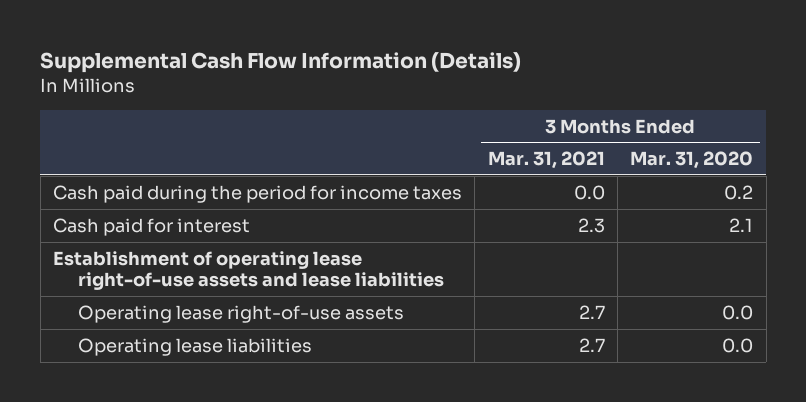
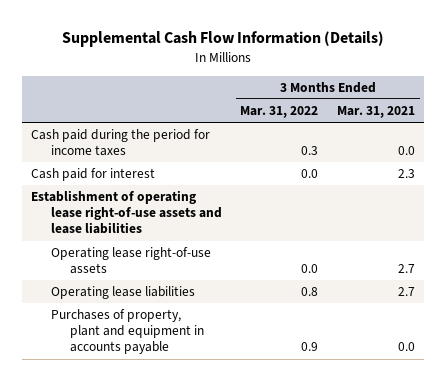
- | 3 Months Ended Mar. 31, 2021 | 3 Months Ended Mar. 31, 2020
+ | 3 Months Ended Mar. 31, 2022 | 3 Months Ended Mar. 31, 2021
+ Purchases of property, plant and equipment in accounts payable | 0.9 | 0.0

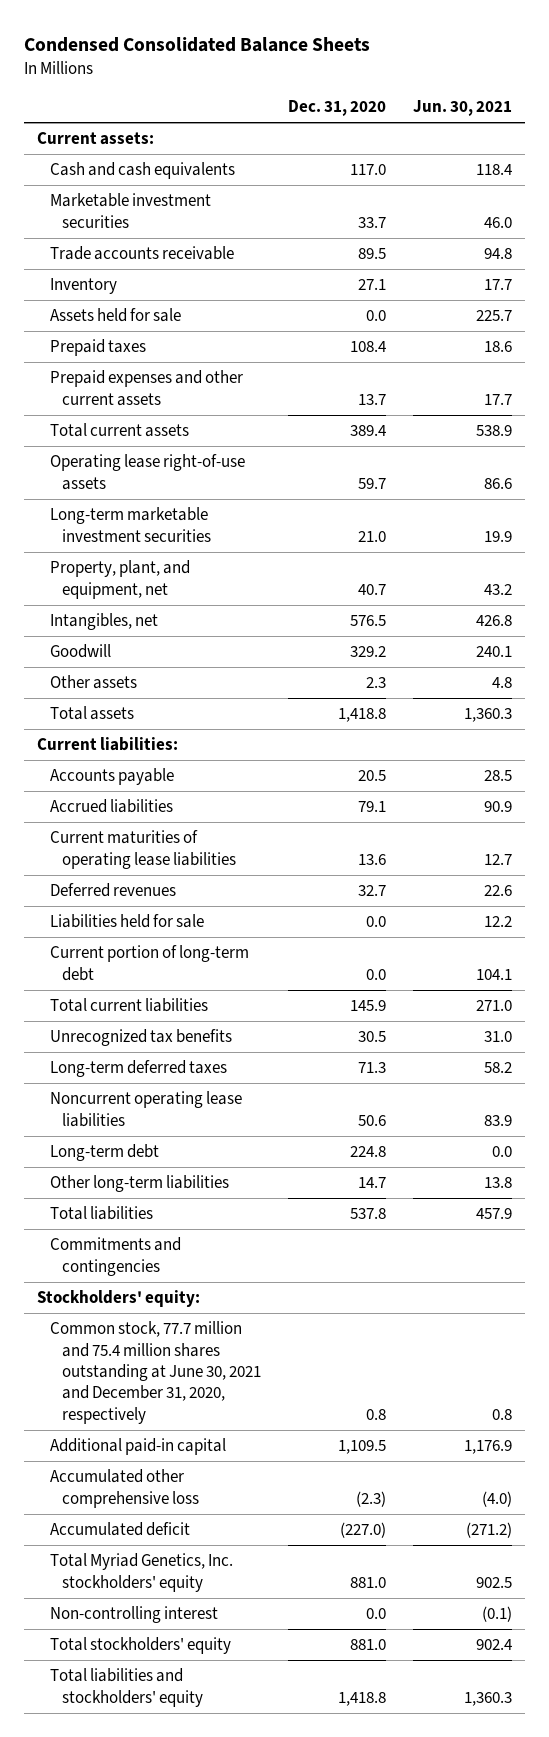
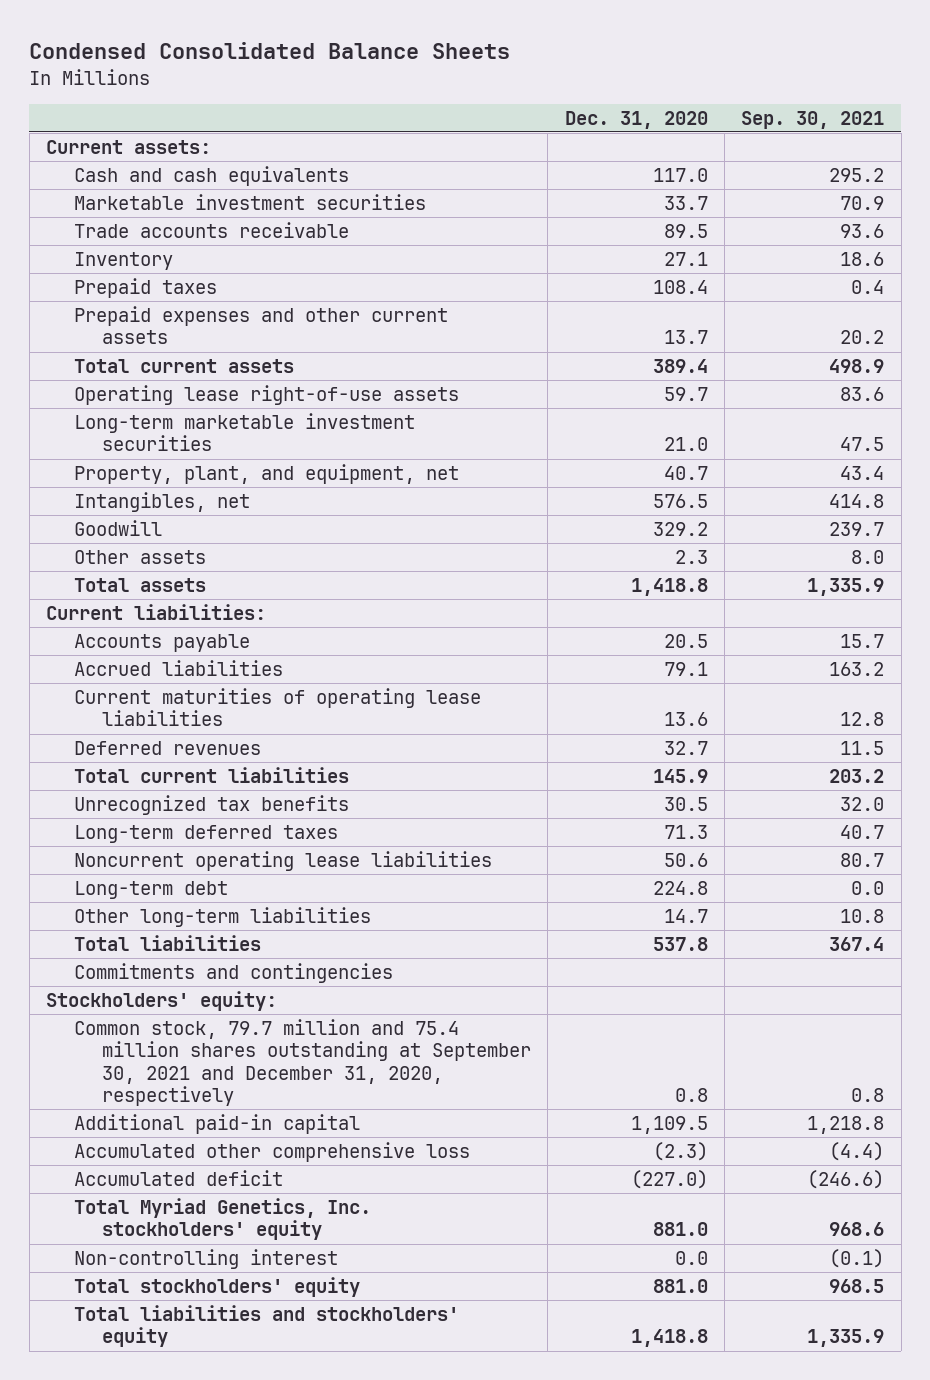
- | Dec. 31, 2020 | Jun. 30, 2021
+ | Dec. 31, 2020 | Sep. 30, 2021
- Assets held for sale | 0.0 | 225.7
- Liabilities held for sale | 0.0 | 12.2
- Current portion of long-term debt | 0.0 | 104.1
- Common stock, 77.7 million and 75.4 million shares outstanding at June 30, 2021 and December 31, 2020, respectively | 0.8 | 0.8
+ Common stock, 79.7 million and 75.4 million shares outstanding at September 30, 2021 and December 31, 2020, respectively | 0.8 | 0.8

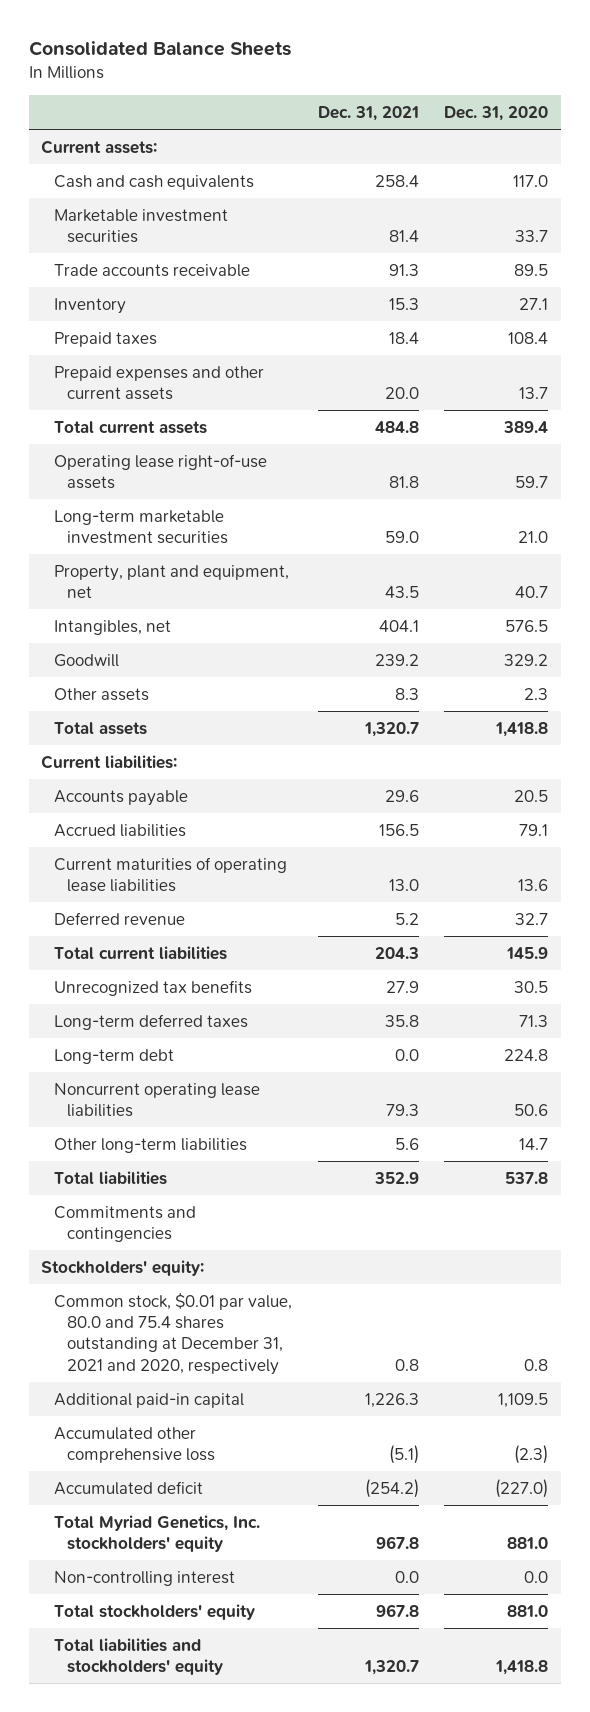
- Condensed Consolidated Balance Sheets
+ Consolidated Balance Sheets
- | Dec. 31, 2020 | Sep. 30, 2021
+ | Dec. 31, 2021 | Dec. 31, 2020
- Property, plant, and equipment, net | 40.7 | 43.4
+ Property, plant and equipment, net | 43.5 | 40.7
- Deferred revenues | 32.7 | 11.5
+ Deferred revenue | 5.2 | 32.7
moved down: Noncurrent operating lease liabilities | 79.3 | 50.6
- Common stock, 79.7 million and 75.4 million shares outstanding at September 30, 2021 and December 31, 2020, respectively | 0.8 | 0.8
+ Common stock, $0.01 par value, 80.0 and 75.4 shares outstanding at December 31, 2021 and 2020, respectively | 0.8 | 0.8

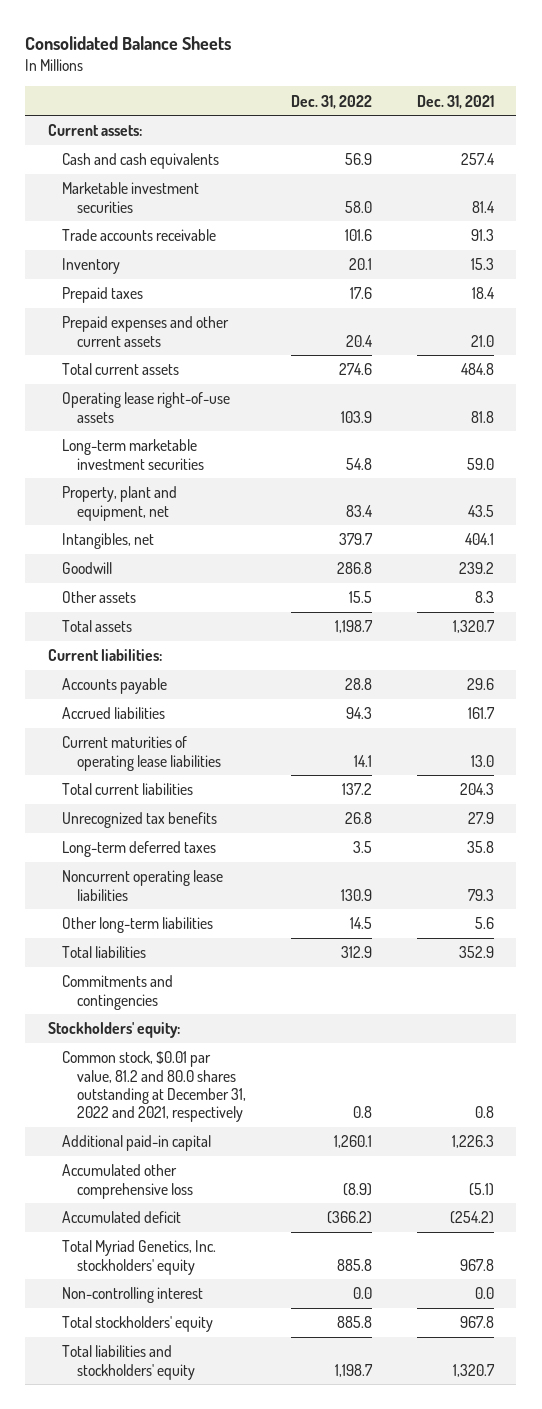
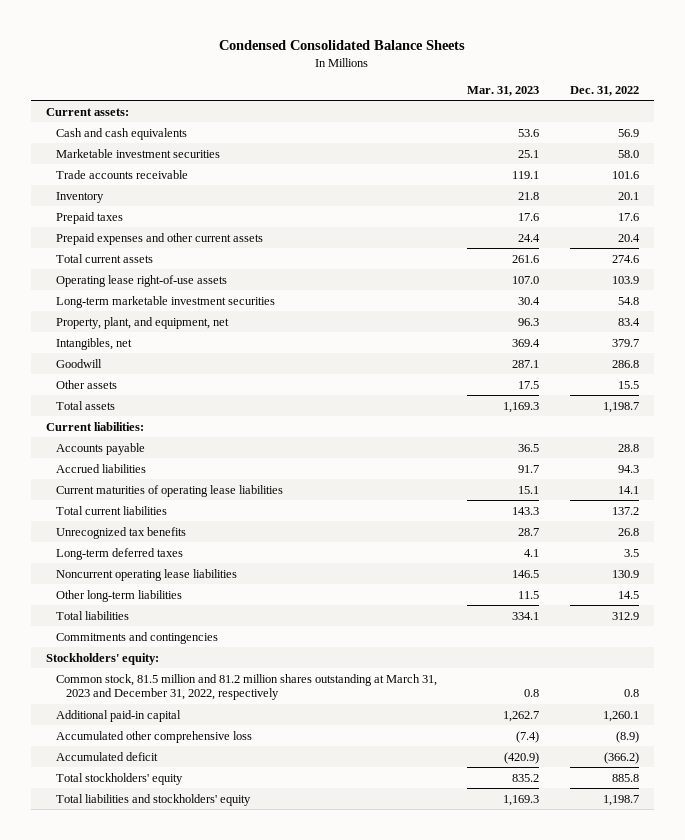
- Consolidated Balance Sheets
+ Condensed Consolidated Balance Sheets
- | Dec. 31, 2022 | Dec. 31, 2021
+ | Mar. 31, 2023 | Dec. 31, 2022
- Property, plant and equipment, net | 83.4 | 43.5
+ Property, plant, and equipment, net | 96.3 | 83.4
- Common stock, $0.01 par value, 81.2 and 80.0 shares outstanding at December 31, 2022 and 2021, respectively | 0.8 | 0.8
+ Common stock, 81.5 million and 81.2 million shares outstanding at March 31, 2023 and December 31, 2022, respectively | 0.8 | 0.8
- Total Myriad Genetics, Inc. stockholders' equity | 885.8 | 967.8
- Non-controlling interest | 0.0 | 0.0

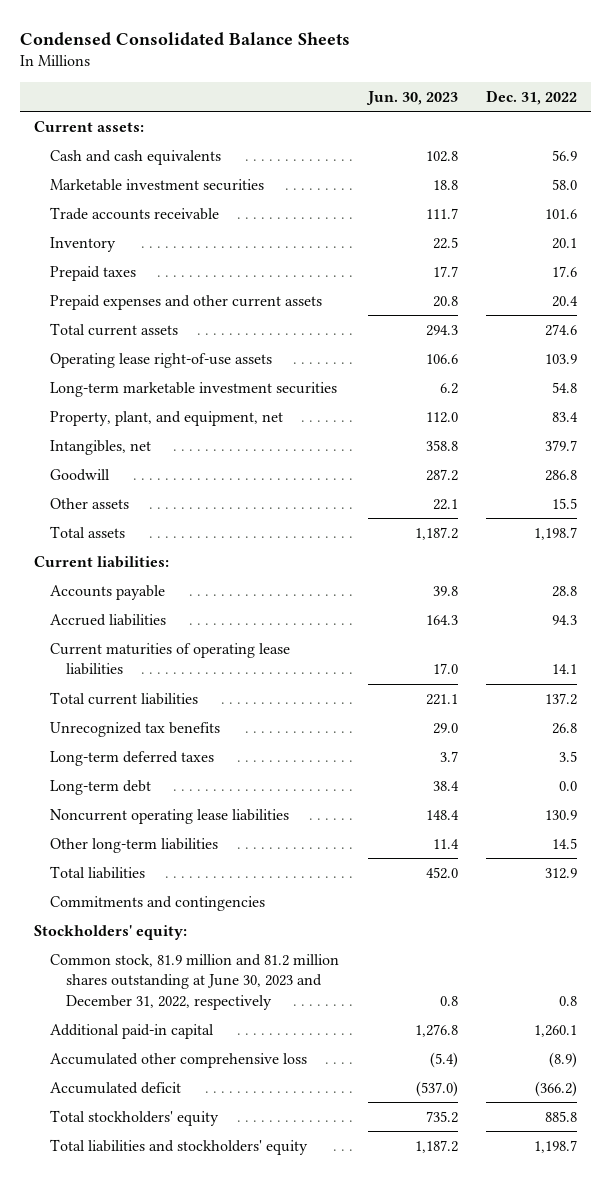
- | Mar. 31, 2023 | Dec. 31, 2022
+ | Jun. 30, 2023 | Dec. 31, 2022
+ Long-term debt | 38.4 | 0.0
- Common stock, 81.5 million and 81.2 million shares outstanding at March 31, 2023 and December 31, 2022, respectively | 0.8 | 0.8
+ Common stock, 81.9 million and 81.2 million shares outstanding at June 30, 2023 and December 31, 2022, respectively | 0.8 | 0.8

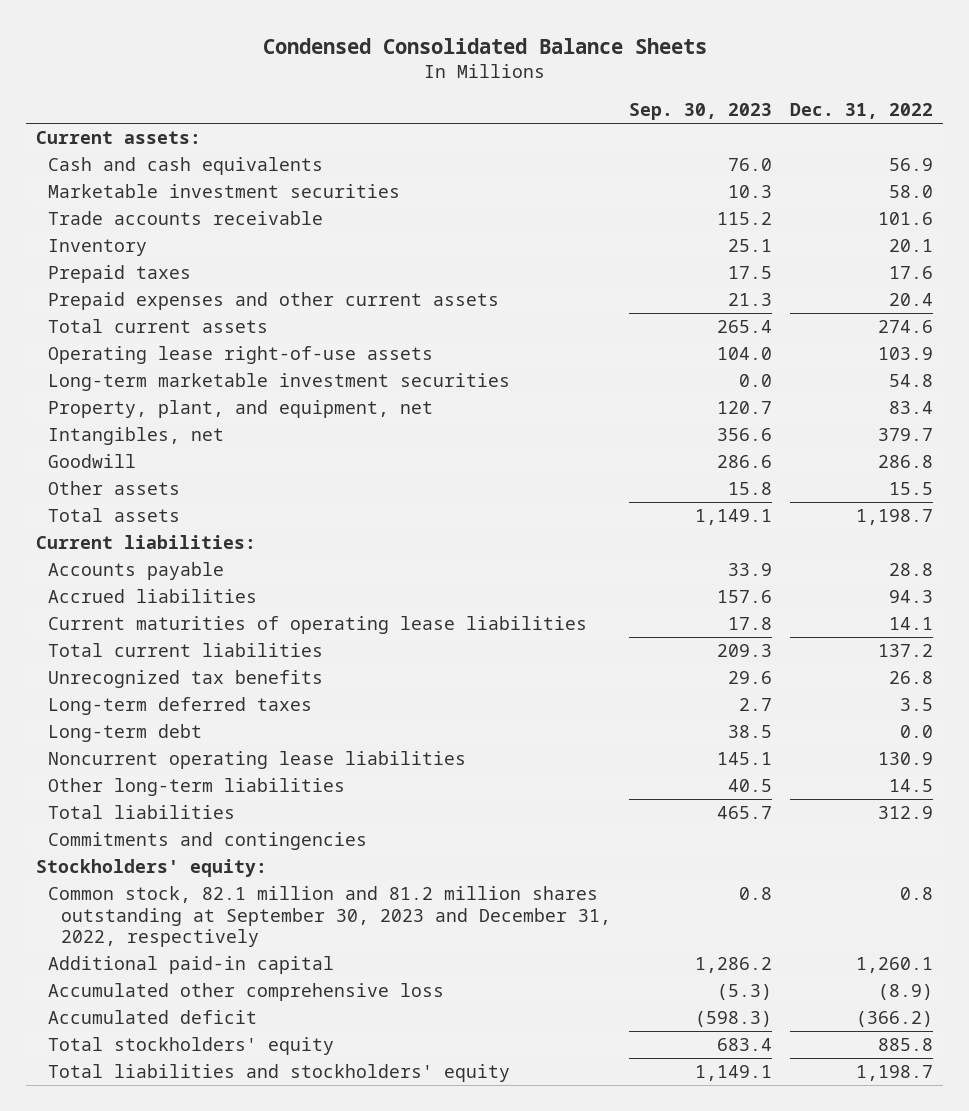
- | Jun. 30, 2023 | Dec. 31, 2022
+ | Sep. 30, 2023 | Dec. 31, 2022
- Common stock, 81.9 million and 81.2 million shares outstanding at June 30, 2023 and December 31, 2022, respectively | 0.8 | 0.8
+ Common stock, 82.1 million and 81.2 million shares outstanding at September 30, 2023 and December 31, 2022, respectively | 0.8 | 0.8

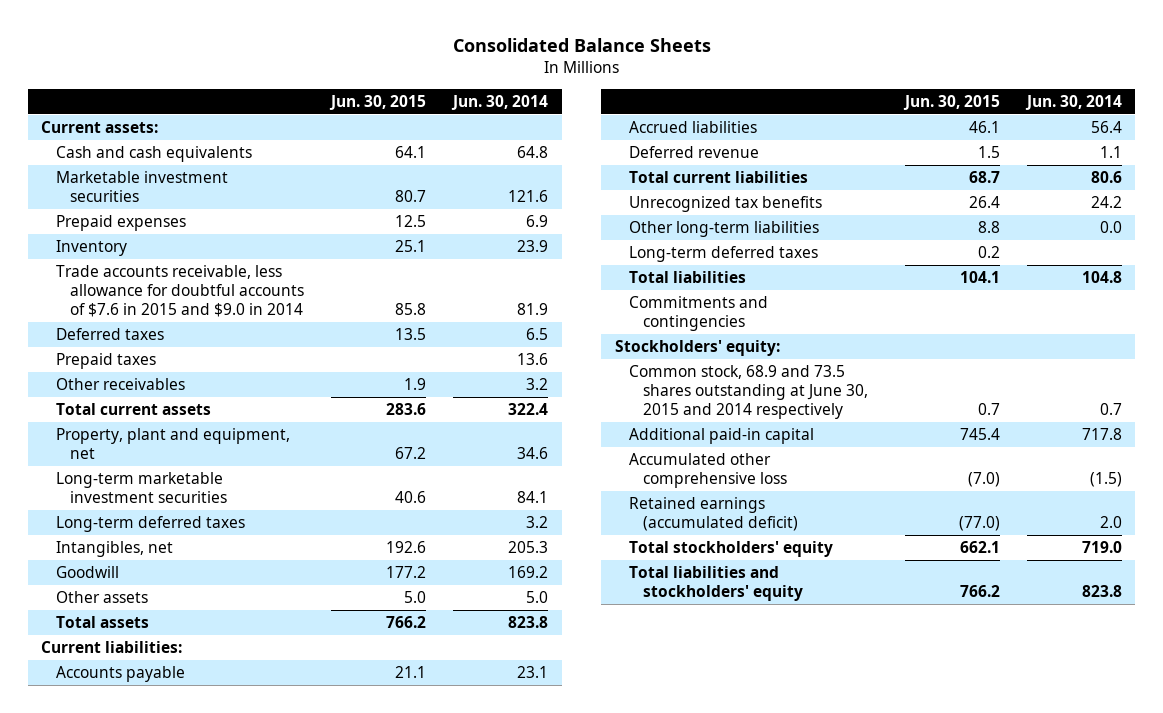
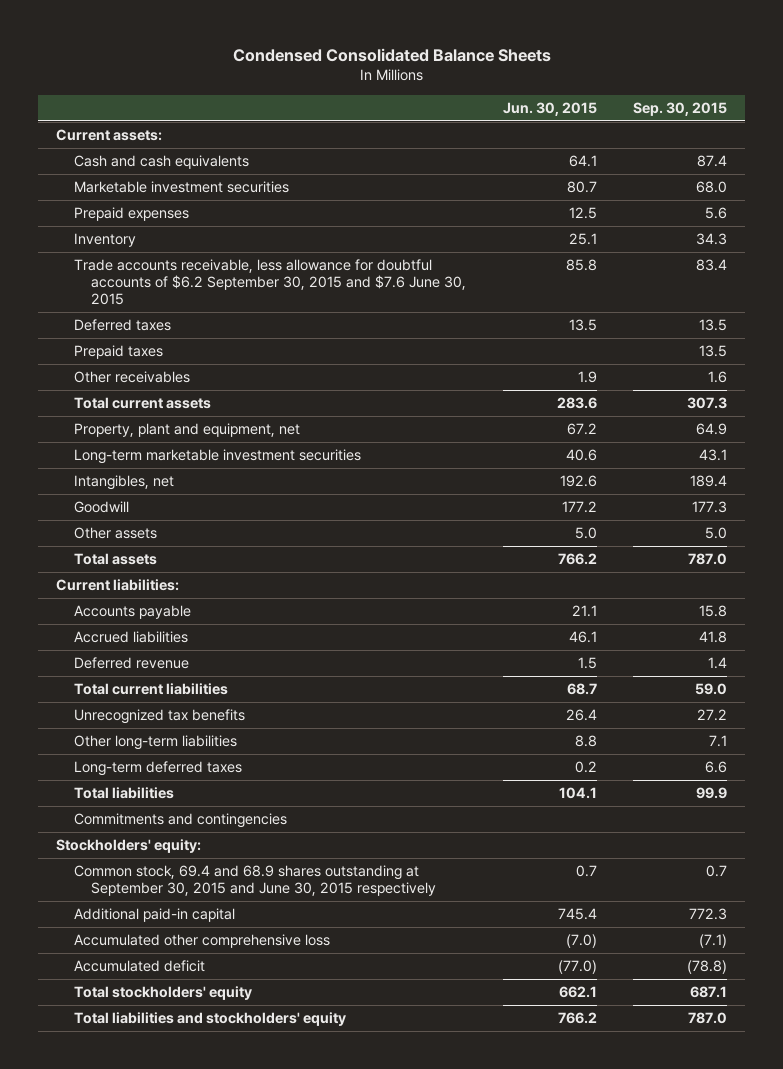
- Consolidated Balance Sheets
+ Condensed Consolidated Balance Sheets
- | Jun. 30, 2015 | Jun. 30, 2014
+ | Jun. 30, 2015 | Sep. 30, 2015
- Trade accounts receivable, less allowance for doubtful accounts of $7.6 in 2015 and $9.0 in 2014 | 85.8 | 81.9
+ Trade accounts receivable, less allowance for doubtful accounts of $6.2 September 30, 2015 and $7.6 June 30, 2015 | 85.8 | 83.4
- Long-term deferred taxes | | 3.2
- Common stock, 68.9 and 73.5 shares outstanding at June 30, 2015 and 2014 respectively | 0.7 | 0.7
+ Common stock, 69.4 and 68.9 shares outstanding at September 30, 2015 and June 30, 2015 respectively | 0.7 | 0.7
- Retained earnings (accumulated deficit) | (77.0) | 2.0
+ Accumulated deficit | (77.0) | (78.8)

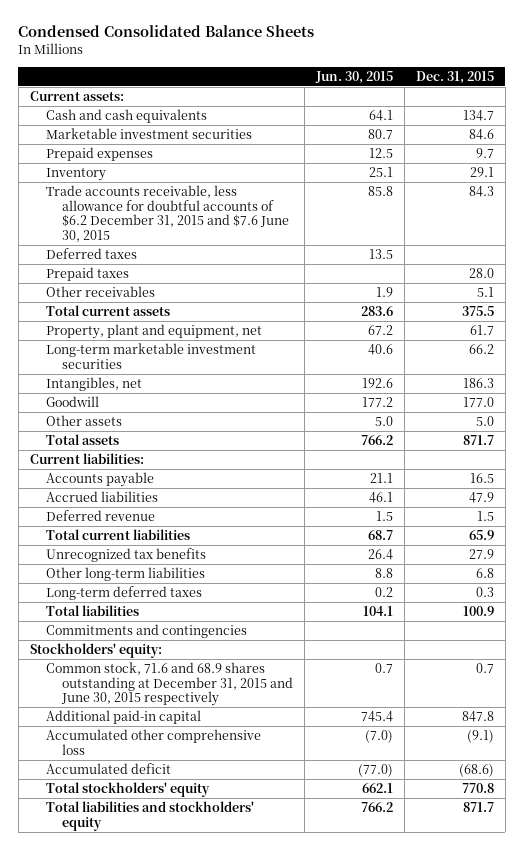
- | Jun. 30, 2015 | Sep. 30, 2015
+ | Jun. 30, 2015 | Dec. 31, 2015
- Trade accounts receivable, less allowance for doubtful accounts of $6.2 September 30, 2015 and $7.6 June 30, 2015 | 85.8 | 83.4
+ Trade accounts receivable, less allowance for doubtful accounts of $6.2 December 31, 2015 and $7.6 June 30, 2015 | 85.8 | 84.3
- Common stock, 69.4 and 68.9 shares outstanding at September 30, 2015 and June 30, 2015 respectively | 0.7 | 0.7
+ Common stock, 71.6 and 68.9 shares outstanding at December 31, 2015 and June 30, 2015 respectively | 0.7 | 0.7

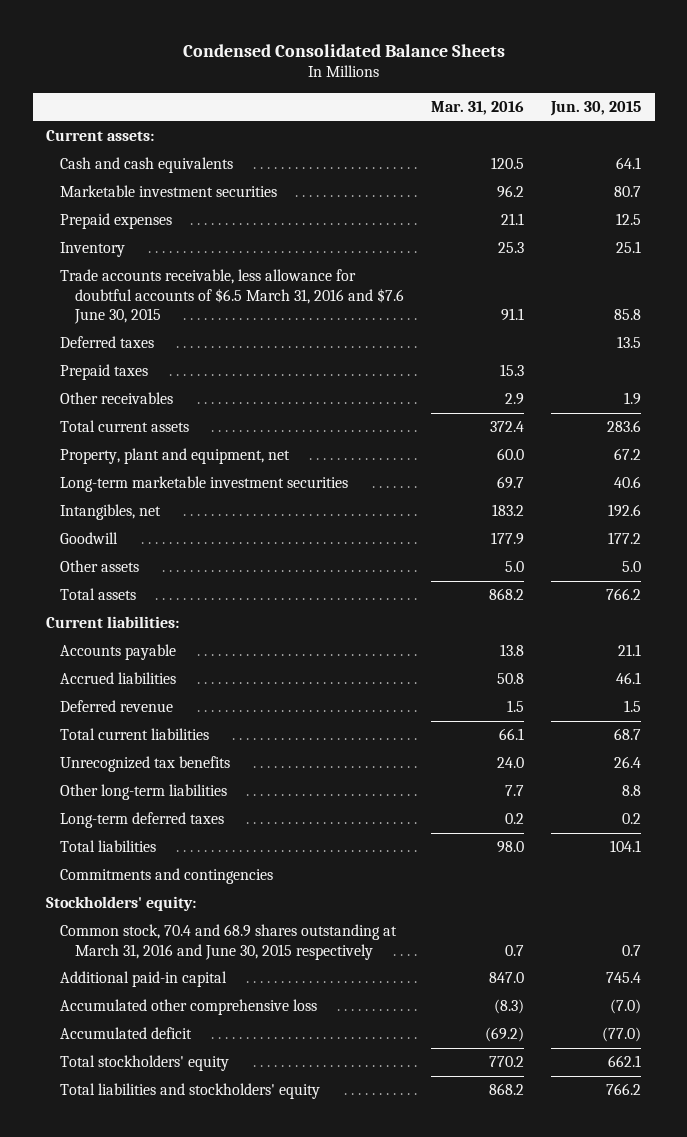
- | Jun. 30, 2015 | Dec. 31, 2015
+ | Mar. 31, 2016 | Jun. 30, 2015
- Trade accounts receivable, less allowance for doubtful accounts of $6.2 December 31, 2015 and $7.6 June 30, 2015 | 85.8 | 84.3
+ Trade accounts receivable, less allowance for doubtful accounts of $6.5 March 31, 2016 and $7.6 June 30, 2015 | 91.1 | 85.8
- Common stock, 71.6 and 68.9 shares outstanding at December 31, 2015 and June 30, 2015 respectively | 0.7 | 0.7
+ Common stock, 70.4 and 68.9 shares outstanding at March 31, 2016 and June 30, 2015 respectively | 0.7 | 0.7

